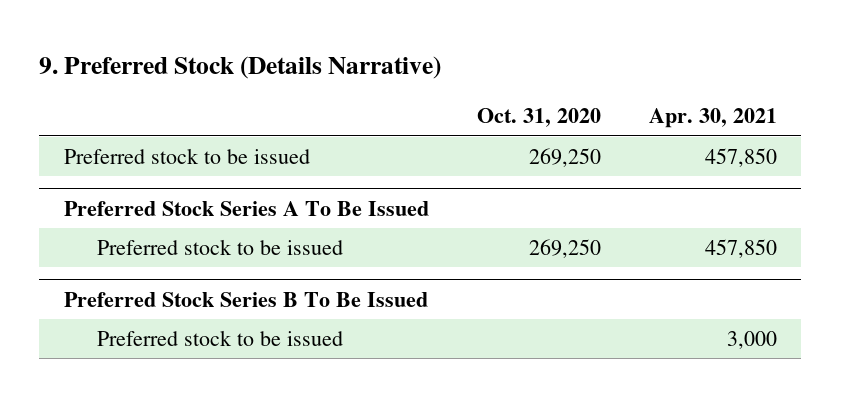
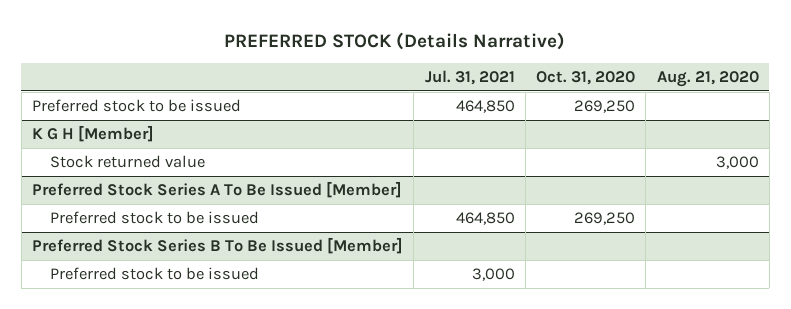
- 9. Preferred Stock (Details Narrative)
+ PREFERRED STOCK (Details Narrative)
- | Oct. 31, 2020 | Apr. 30, 2021
+ | Jul. 31, 2021 | Oct. 31, 2020 | Aug. 21, 2020
- Preferred Stock Series A To Be Issued
+ K G H [Member]
+ Stock returned value | | | 3,000
+ Preferred Stock Series A To Be Issued [Member]
- Preferred Stock Series B To Be Issued
+ Preferred Stock Series B To Be Issued [Member]

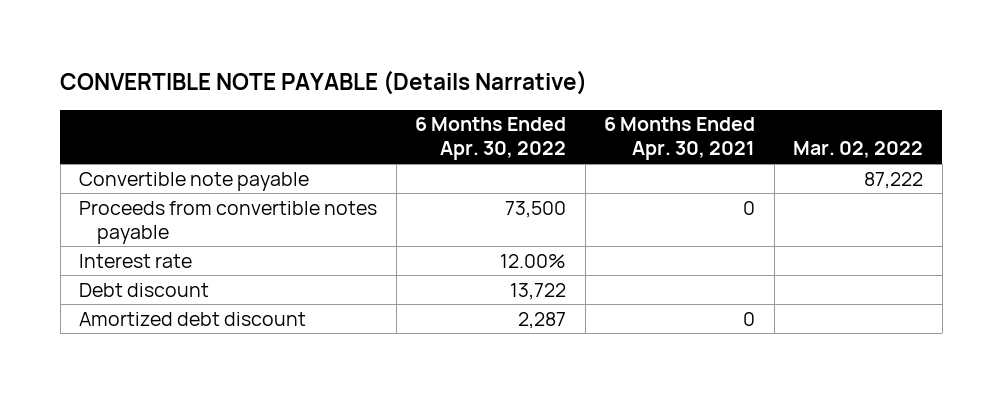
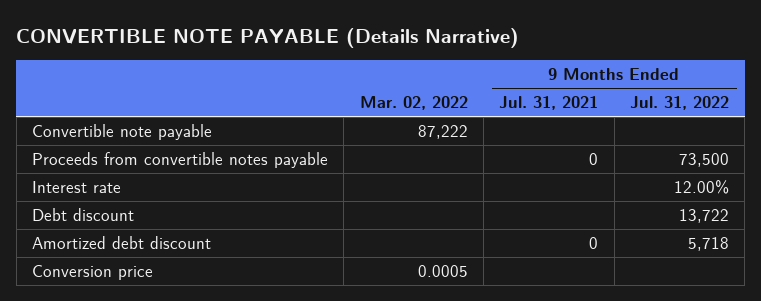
- | 6 Months Ended Apr. 30, 2022 | 6 Months Ended Apr. 30, 2021 | Mar. 02, 2022
+ | Mar. 02, 2022 | 9 Months Ended Jul. 31, 2021 | 9 Months Ended Jul. 31, 2022
+ Conversion price | 0.0005 | |

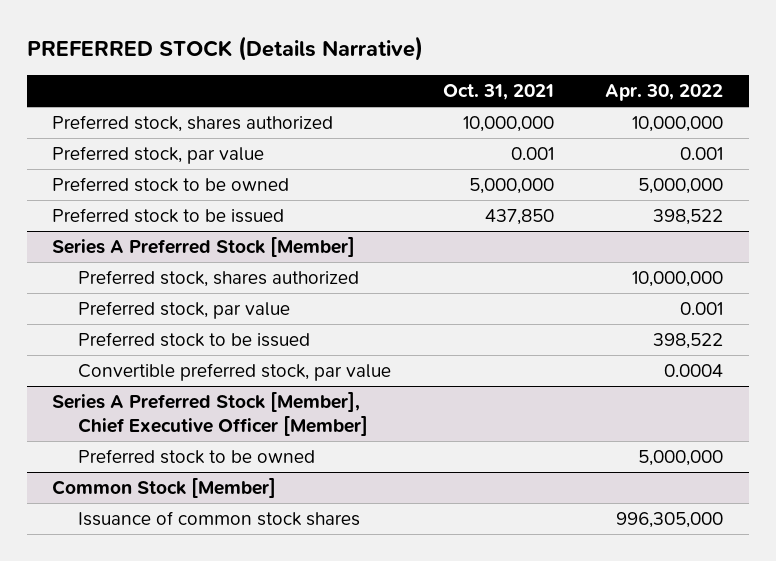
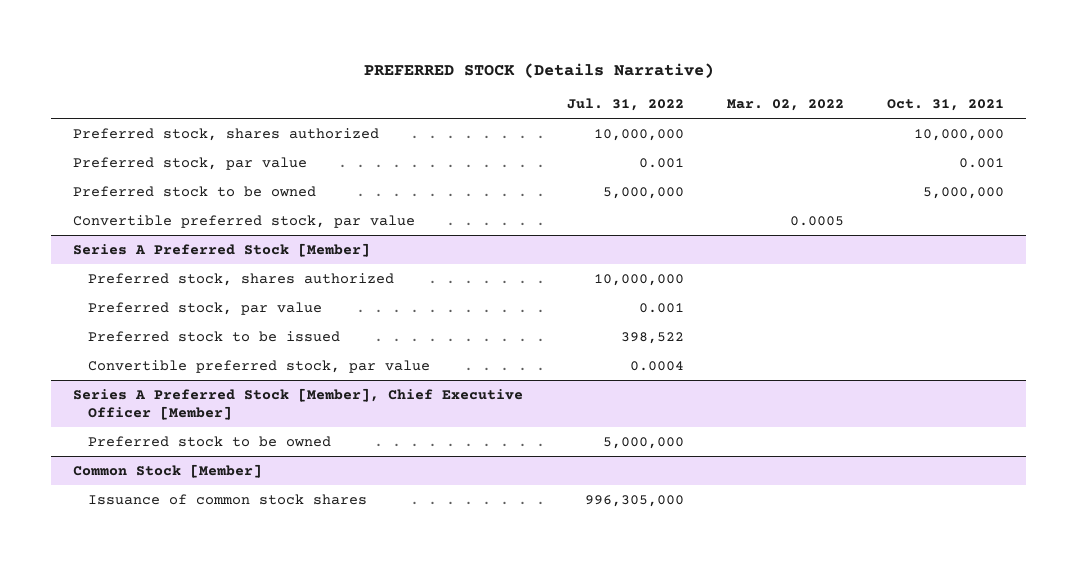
- | Oct. 31, 2021 | Apr. 30, 2022
+ | Jul. 31, 2022 | Mar. 02, 2022 | Oct. 31, 2021
- Preferred stock to be issued | 437,850 | 398,522
+ Convertible preferred stock, par value | | 0.0005 |

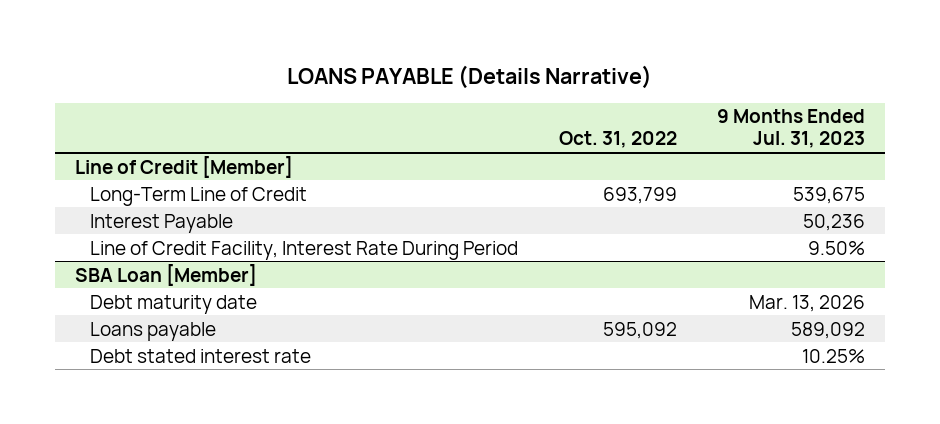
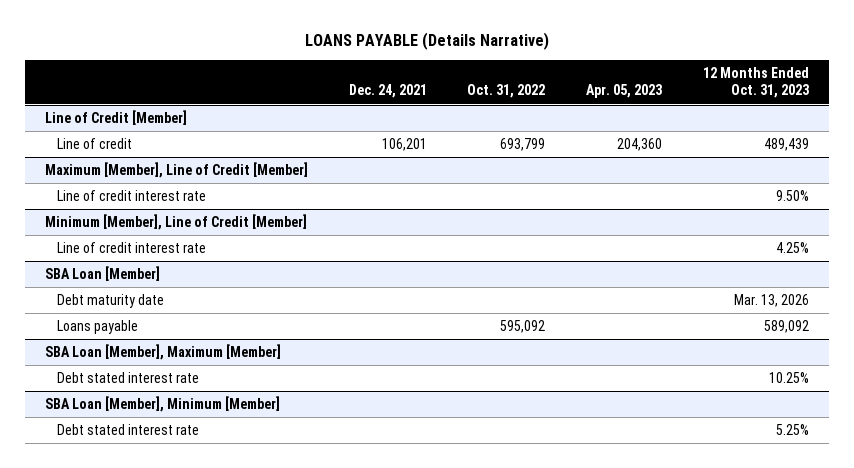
- | Oct. 31, 2022 | 9 Months Ended Jul. 31, 2023
+ | Dec. 24, 2021 | Oct. 31, 2022 | Apr. 05, 2023 | 12 Months Ended Oct. 31, 2023
@ Line of Credit [Member]
- Long-Term Line of Credit | 693,799 | 539,675
- Interest Payable | | 50,236
- Line of Credit Facility, Interest Rate During Period | | 9.50%
+ Line of credit | 106,201 | 693,799 | 204,360 | 489,439
+ Maximum [Member], Line of Credit [Member]
+ Line of credit interest rate | | | | 9.50%
+ Minimum [Member], Line of Credit [Member]
+ Line of credit interest rate | | | | 4.25%
@ SBA Loan [Member]
- Debt stated interest rate | | 10.25%
+ SBA Loan [Member], Maximum [Member]
+ Debt stated interest rate | | | | 10.25%
+ SBA Loan [Member], Minimum [Member]
+ Debt stated interest rate | | | | 5.25%

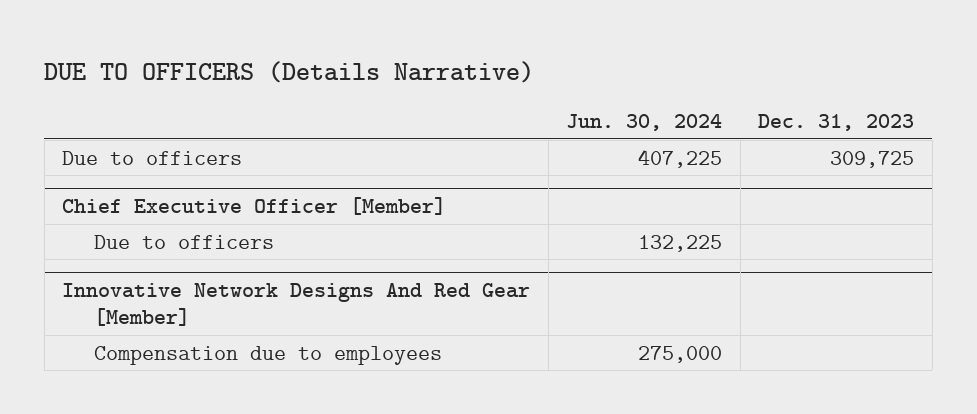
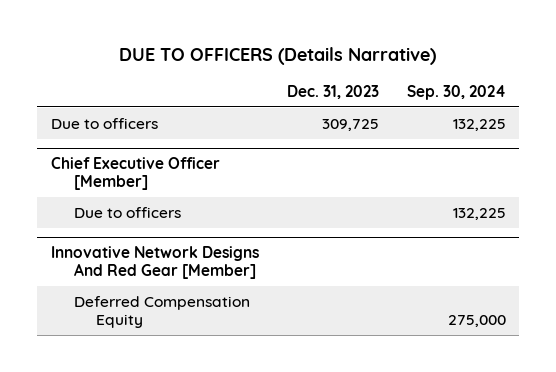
- | Jun. 30, 2024 | Dec. 31, 2023
+ | Dec. 31, 2023 | Sep. 30, 2024
@ Innovative Network Designs And Red Gear [Member]
- Compensation due to employees | 275,000 |
+ Deferred Compensation Equity | | 275,000

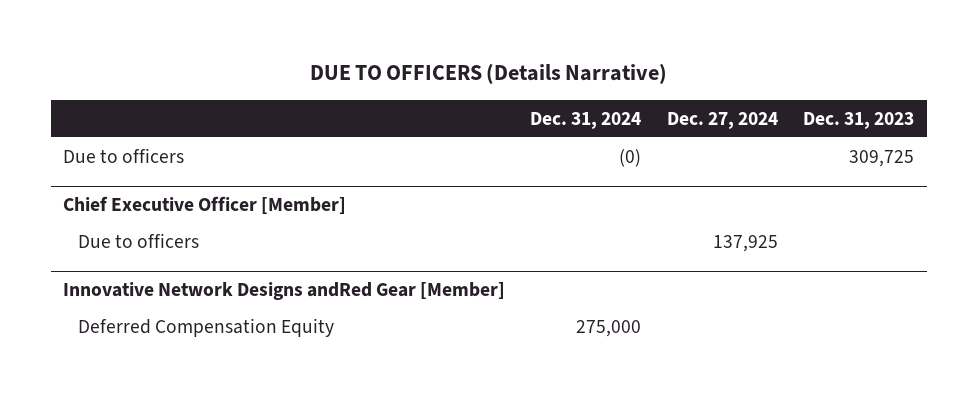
- | Dec. 31, 2023 | Sep. 30, 2024
+ | Dec. 31, 2024 | Dec. 27, 2024 | Dec. 31, 2023
- Innovative Network Designs And Red Gear [Member]
+ Innovative Network Designs andRed Gear [Member]

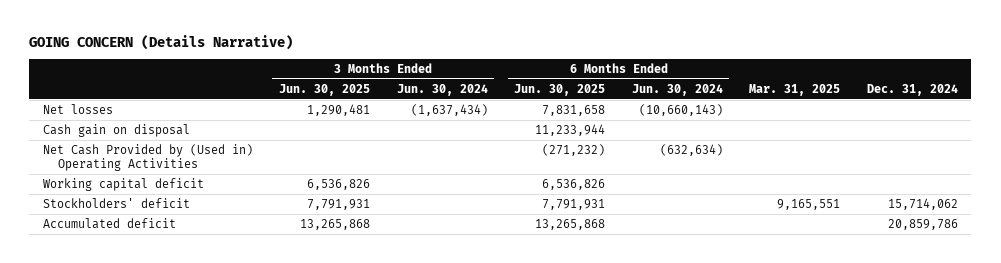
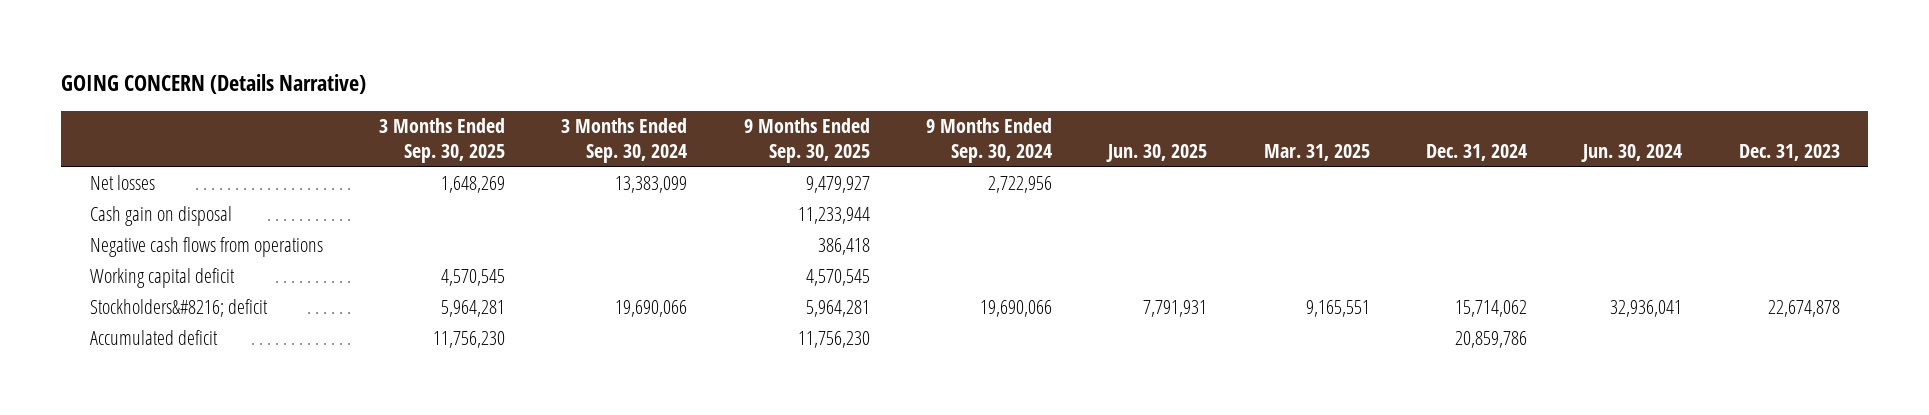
- | 3 Months Ended Jun. 30, 2025 | 3 Months Ended Jun. 30, 2024 | 6 Months Ended Jun. 30, 2025 | 6 Months Ended Jun. 30, 2024 | Mar. 31, 2025 | Dec. 31, 2024
+ | 3 Months Ended Sep. 30, 2025 | 3 Months Ended Sep. 30, 2024 | 9 Months Ended Sep. 30, 2025 | 9 Months Ended Sep. 30, 2024 | Jun. 30, 2025 | Mar. 31, 2025 | Dec. 31, 2024 | Jun. 30, 2024 | Dec. 31, 2023
- Net Cash Provided by (Used in) Operating Activities | | | (271,232) | (632,634) | |
+ Negative cash flows from operations | | | 386,418 | | | | | |
- Stockholders' deficit | 7,791,931 | | 7,791,931 | | 9,165,551 | 15,714,062
+ Stockholders&#8216; deficit | 5,964,281 | 19,690,066 | 5,964,281 | 19,690,066 | 7,791,931 | 9,165,551 | 15,714,062 | 32,936,041 | 22,674,878

